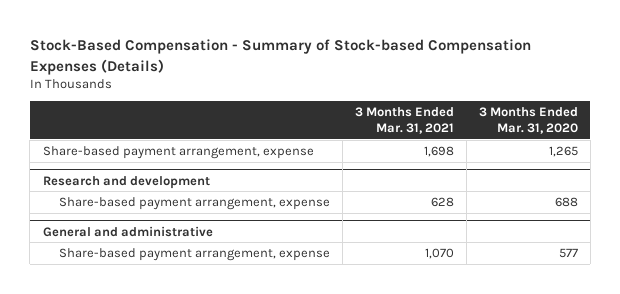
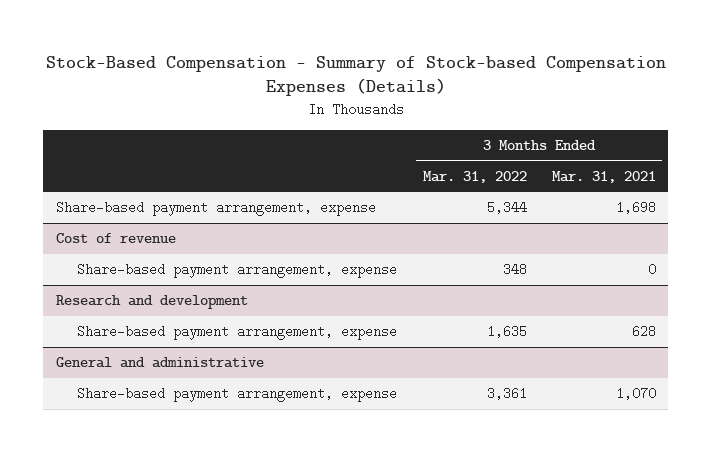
- | 3 Months Ended Mar. 31, 2021 | 3 Months Ended Mar. 31, 2020
+ | 3 Months Ended Mar. 31, 2022 | 3 Months Ended Mar. 31, 2021
+ Cost of revenue
+ Share-based payment arrangement, expense | 348 | 0

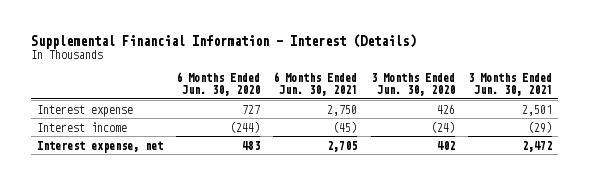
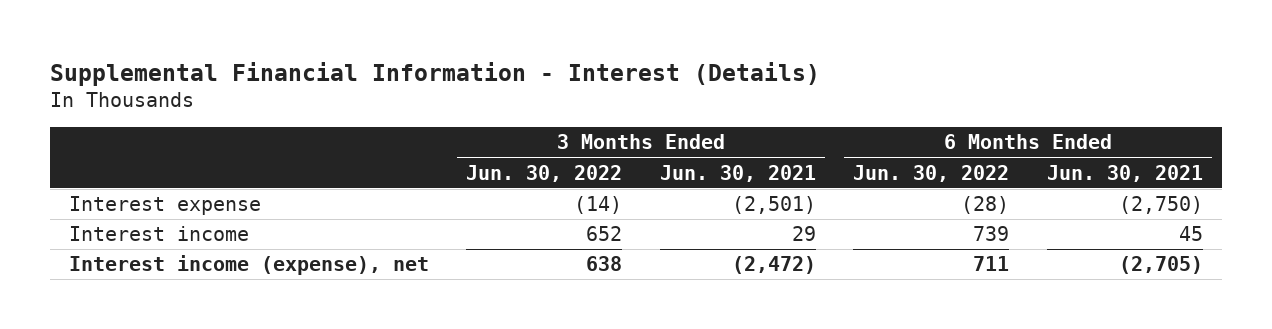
- | 6 Months Ended Jun. 30, 2020 | 6 Months Ended Jun. 30, 2021 | 3 Months Ended Jun. 30, 2020 | 3 Months Ended Jun. 30, 2021
+ | 3 Months Ended Jun. 30, 2022 | 3 Months Ended Jun. 30, 2021 | 6 Months Ended Jun. 30, 2022 | 6 Months Ended Jun. 30, 2021
- Interest expense | 727 | 2,750 | 426 | 2,501
- Interest income | (244) | (45) | (24) | (29)
- Interest expense, net | 483 | 2,705 | 402 | 2,472
+ Interest expense | (14) | (2,501) | (28) | (2,750)
+ Interest income | 652 | 29 | 739 | 45
+ Interest income (expense), net | 638 | (2,472) | 711 | (2,705)

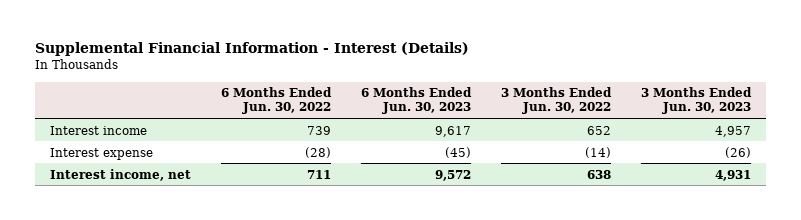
- | 3 Months Ended Jun. 30, 2022 | 3 Months Ended Jun. 30, 2021 | 6 Months Ended Jun. 30, 2022 | 6 Months Ended Jun. 30, 2021
+ | 6 Months Ended Jun. 30, 2022 | 6 Months Ended Jun. 30, 2023 | 3 Months Ended Jun. 30, 2022 | 3 Months Ended Jun. 30, 2023
- Interest income (expense), net | 638 | (2,472) | 711 | (2,705)
moved down: Interest expense | (28) | (45) | (14) | (26)
+ Interest income, net | 711 | 9,572 | 638 | 4,931

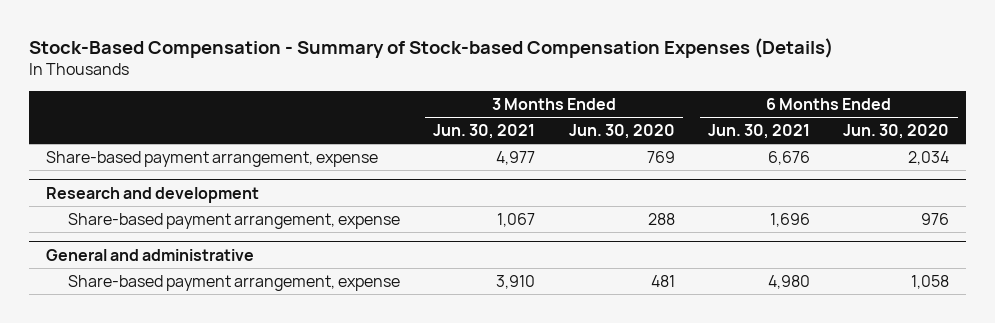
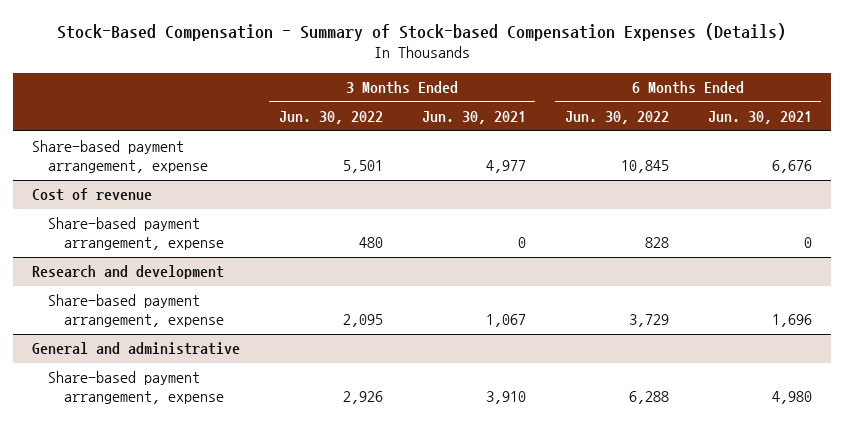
- | 3 Months Ended Jun. 30, 2021 | 3 Months Ended Jun. 30, 2020 | 6 Months Ended Jun. 30, 2021 | 6 Months Ended Jun. 30, 2020
+ | 3 Months Ended Jun. 30, 2022 | 3 Months Ended Jun. 30, 2021 | 6 Months Ended Jun. 30, 2022 | 6 Months Ended Jun. 30, 2021
+ Cost of revenue
+ Share-based payment arrangement, expense | 480 | 0 | 828 | 0

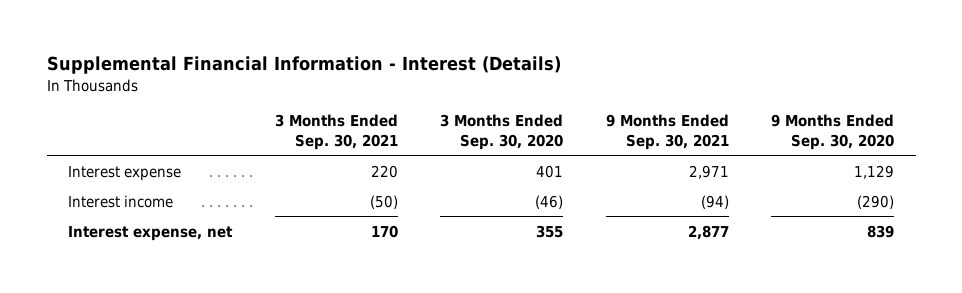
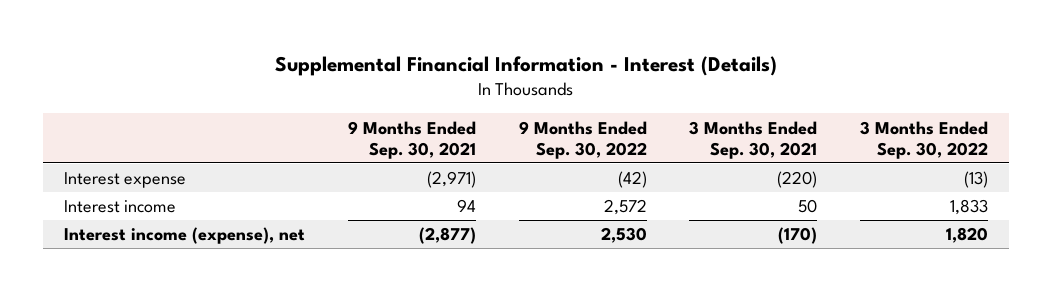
- | 3 Months Ended Sep. 30, 2021 | 3 Months Ended Sep. 30, 2020 | 9 Months Ended Sep. 30, 2021 | 9 Months Ended Sep. 30, 2020
+ | 9 Months Ended Sep. 30, 2021 | 9 Months Ended Sep. 30, 2022 | 3 Months Ended Sep. 30, 2021 | 3 Months Ended Sep. 30, 2022
- Interest expense | 220 | 401 | 2,971 | 1,129
- Interest income | (50) | (46) | (94) | (290)
- Interest expense, net | 170 | 355 | 2,877 | 839
+ Interest expense | (2,971) | (42) | (220) | (13)
+ Interest income | 94 | 2,572 | 50 | 1,833
+ Interest income (expense), net | (2,877) | 2,530 | (170) | 1,820

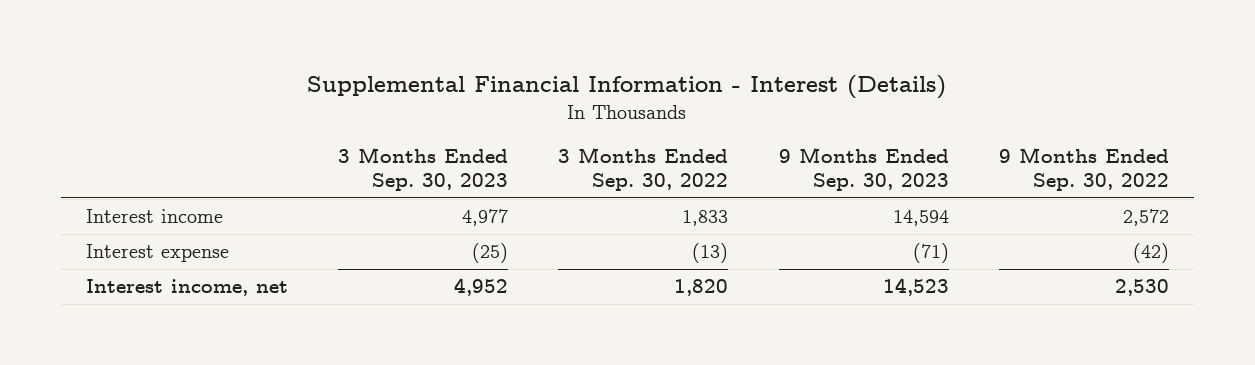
- | 9 Months Ended Sep. 30, 2021 | 9 Months Ended Sep. 30, 2022 | 3 Months Ended Sep. 30, 2021 | 3 Months Ended Sep. 30, 2022
+ | 3 Months Ended Sep. 30, 2023 | 3 Months Ended Sep. 30, 2022 | 9 Months Ended Sep. 30, 2023 | 9 Months Ended Sep. 30, 2022
- Interest income (expense), net | (2,877) | 2,530 | (170) | 1,820
moved down: Interest expense | (25) | (13) | (71) | (42)
+ Interest income, net | 4,952 | 1,820 | 14,523 | 2,530

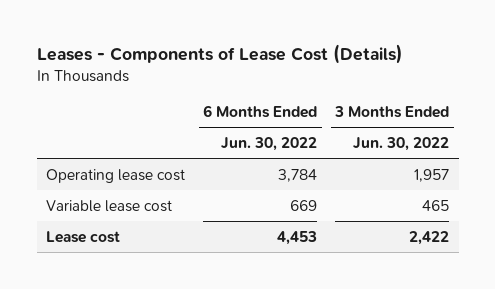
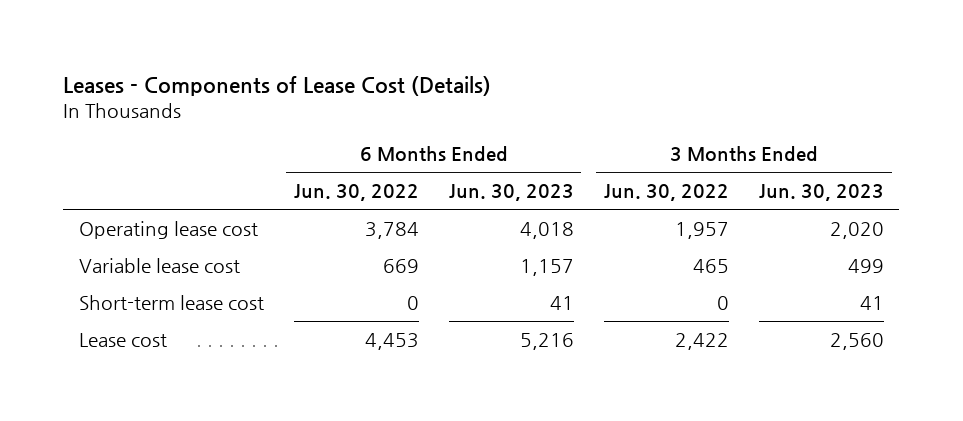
- | 6 Months Ended Jun. 30, 2022 | 3 Months Ended Jun. 30, 2022
+ | 6 Months Ended Jun. 30, 2022 | 6 Months Ended Jun. 30, 2023 | 3 Months Ended Jun. 30, 2022 | 3 Months Ended Jun. 30, 2023
+ Short-term lease cost | 0 | 41 | 0 | 41

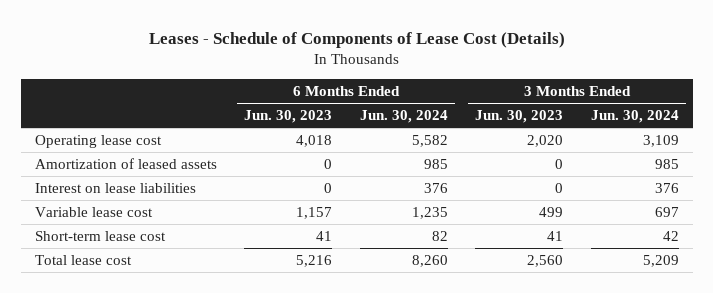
- Leases - Components of Lease Cost (Details)
+ Leases - Schedule of Components of Lease Cost (Details)
- | 6 Months Ended Jun. 30, 2022 | 6 Months Ended Jun. 30, 2023 | 3 Months Ended Jun. 30, 2022 | 3 Months Ended Jun. 30, 2023
+ | 6 Months Ended Jun. 30, 2023 | 6 Months Ended Jun. 30, 2024 | 3 Months Ended Jun. 30, 2023 | 3 Months Ended Jun. 30, 2024
+ Amortization of leased assets | 0 | 985 | 0 | 985
+ Interest on lease liabilities | 0 | 376 | 0 | 376
- Lease cost | 4,453 | 5,216 | 2,422 | 2,560
+ Total lease cost | 5,216 | 8,260 | 2,560 | 5,209

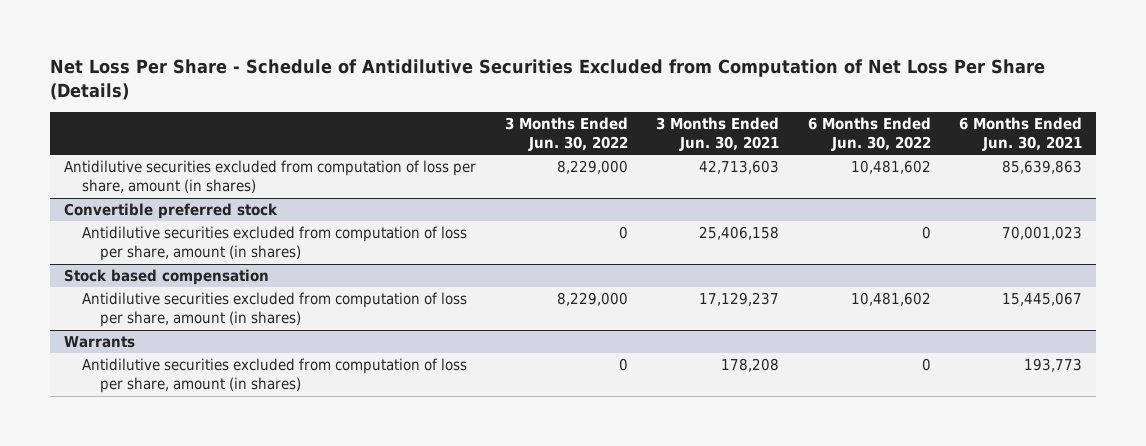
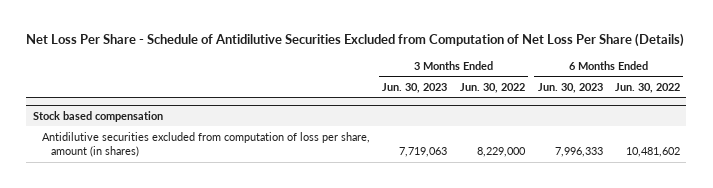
- | 3 Months Ended Jun. 30, 2022 | 3 Months Ended Jun. 30, 2021 | 6 Months Ended Jun. 30, 2022 | 6 Months Ended Jun. 30, 2021
+ | 3 Months Ended Jun. 30, 2023 | 3 Months Ended Jun. 30, 2022 | 6 Months Ended Jun. 30, 2023 | 6 Months Ended Jun. 30, 2022
- Antidilutive securities excluded from computation of loss per share, amount (in shares) | 8,229,000 | 42,713,603 | 10,481,602 | 85,639,863
- Convertible preferred stock
- Antidilutive securities excluded from computation of loss per share, amount (in shares) | 0 | 25,406,158 | 0 | 70,001,023
- Warrants
- Antidilutive securities excluded from computation of loss per share, amount (in shares) | 0 | 178,208 | 0 | 193,773

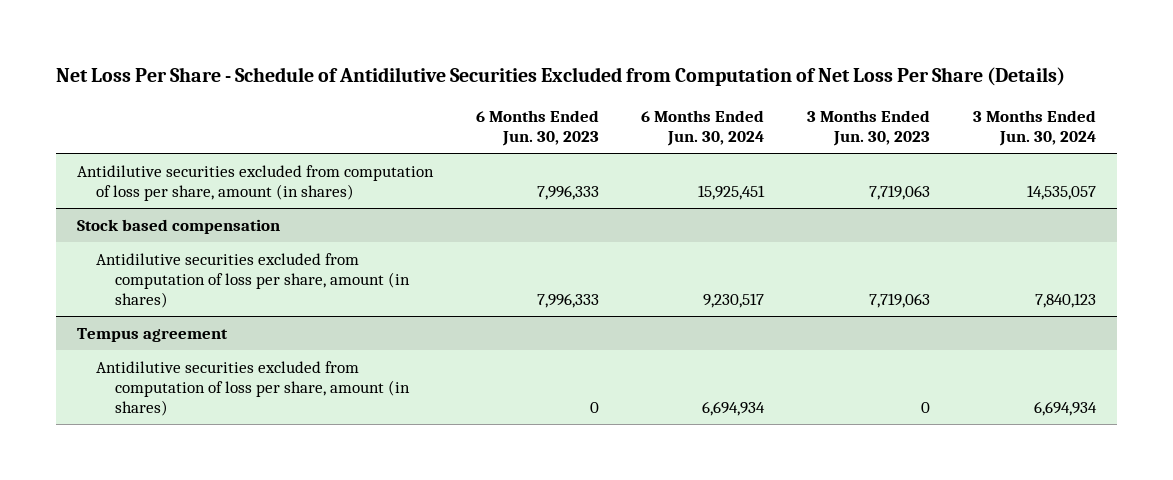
- | 3 Months Ended Jun. 30, 2023 | 3 Months Ended Jun. 30, 2022 | 6 Months Ended Jun. 30, 2023 | 6 Months Ended Jun. 30, 2022
+ | 6 Months Ended Jun. 30, 2023 | 6 Months Ended Jun. 30, 2024 | 3 Months Ended Jun. 30, 2023 | 3 Months Ended Jun. 30, 2024
+ Antidilutive securities excluded from computation of loss per share, amount (in shares) | 7,996,333 | 15,925,451 | 7,719,063 | 14,535,057
+ Tempus agreement
+ Antidilutive securities excluded from computation of loss per share, amount (in shares) | 0 | 6,694,934 | 0 | 6,694,934

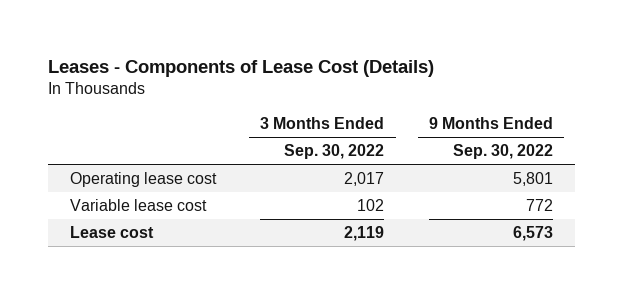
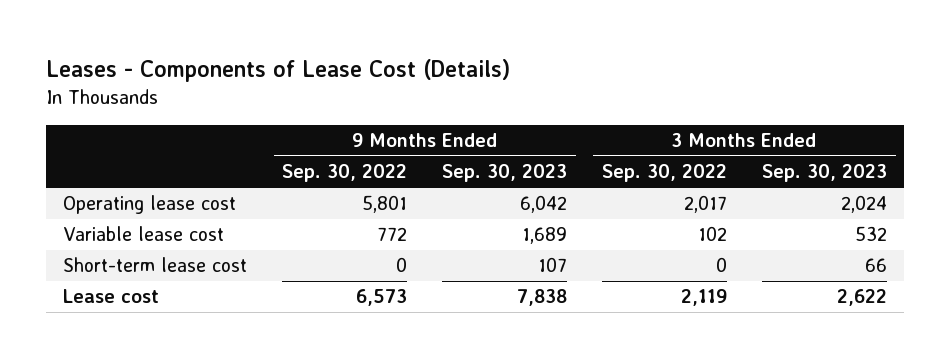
- | 3 Months Ended Sep. 30, 2022 | 9 Months Ended Sep. 30, 2022
+ | 9 Months Ended Sep. 30, 2022 | 9 Months Ended Sep. 30, 2023 | 3 Months Ended Sep. 30, 2022 | 3 Months Ended Sep. 30, 2023
+ Short-term lease cost | 0 | 107 | 0 | 66

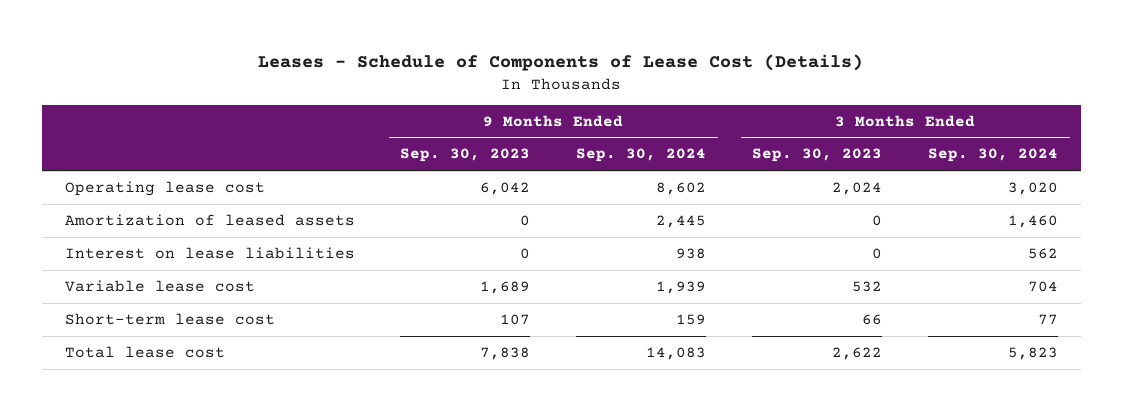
- Leases - Components of Lease Cost (Details)
+ Leases - Schedule of Components of Lease Cost (Details)
- | 9 Months Ended Sep. 30, 2022 | 9 Months Ended Sep. 30, 2023 | 3 Months Ended Sep. 30, 2022 | 3 Months Ended Sep. 30, 2023
+ | 9 Months Ended Sep. 30, 2023 | 9 Months Ended Sep. 30, 2024 | 3 Months Ended Sep. 30, 2023 | 3 Months Ended Sep. 30, 2024
+ Amortization of leased assets | 0 | 2,445 | 0 | 1,460
+ Interest on lease liabilities | 0 | 938 | 0 | 562
- Lease cost | 6,573 | 7,838 | 2,119 | 2,622
+ Total lease cost | 7,838 | 14,083 | 2,622 | 5,823

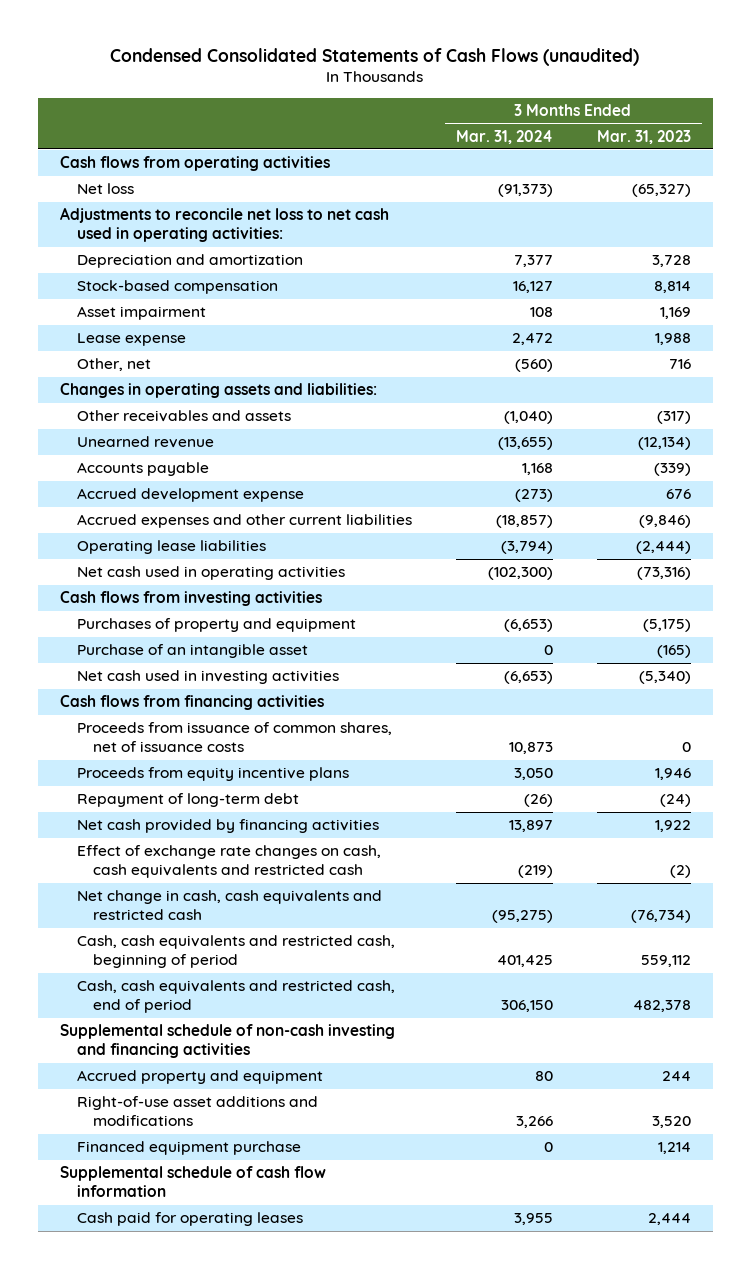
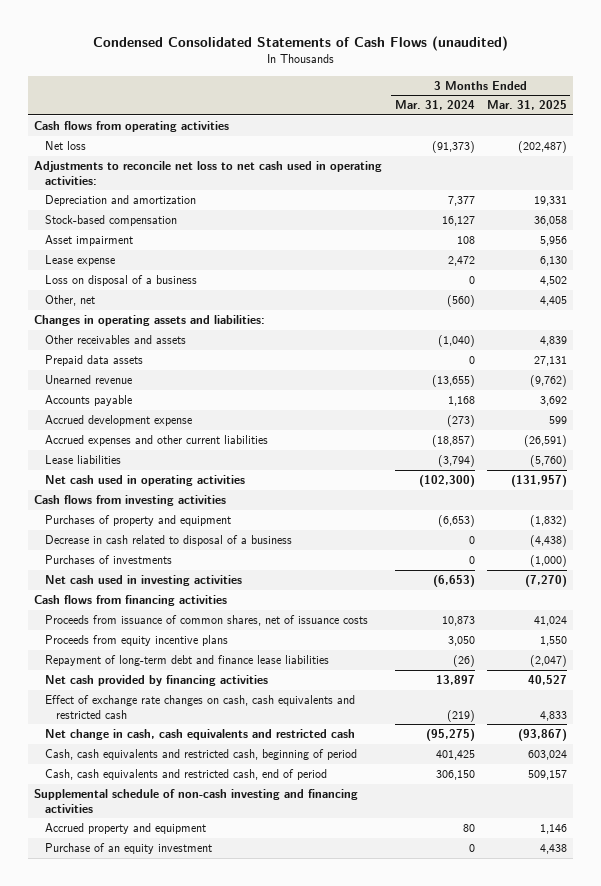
- | 3 Months Ended Mar. 31, 2024 | 3 Months Ended Mar. 31, 2023
+ | 3 Months Ended Mar. 31, 2024 | 3 Months Ended Mar. 31, 2025
+ Loss on disposal of a business | 0 | 4,502
+ Prepaid data assets | 0 | 27,131
- Operating lease liabilities | (3,794) | (2,444)
+ Lease liabilities | (3,794) | (5,760)
- Purchase of an intangible asset | 0 | (165)
+ Decrease in cash related to disposal of a business | 0 | (4,438)
+ Purchases of investments | 0 | (1,000)
- Repayment of long-term debt | (26) | (24)
+ Repayment of long-term debt and finance lease liabilities | (26) | (2,047)
- Right-of-use asset additions and modifications | 3,266 | 3,520
- Financed equipment purchase | 0 | 1,214
- Supplemental schedule of cash flow information
- Cash paid for operating leases | 3,955 | 2,444
+ Purchase of an equity investment | 0 | 4,438

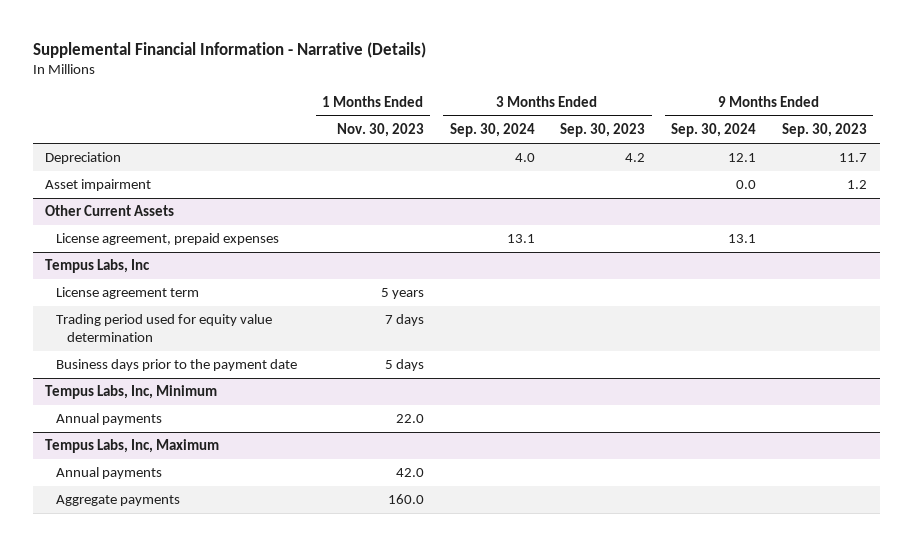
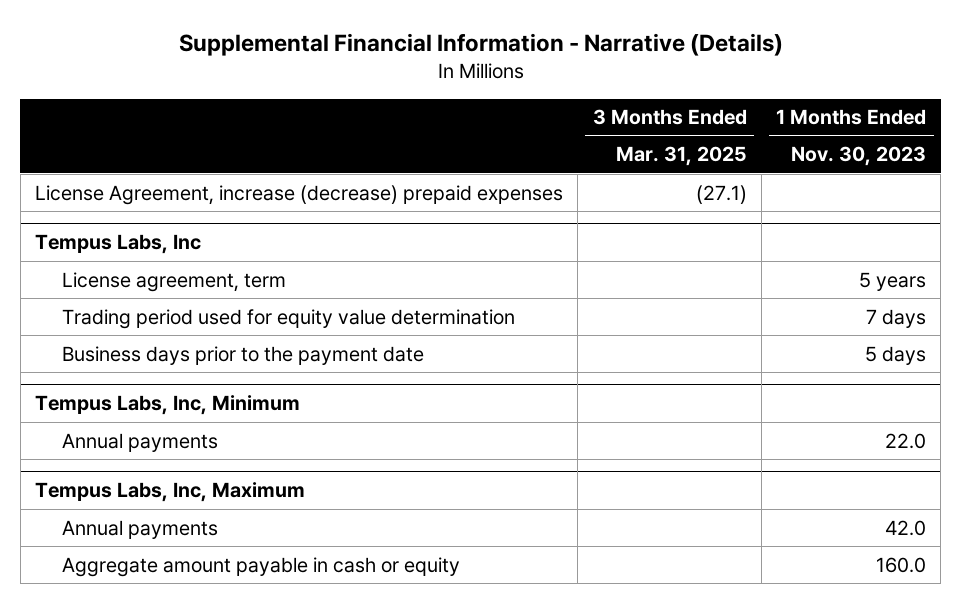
- | 1 Months Ended Nov. 30, 2023 | 3 Months Ended Sep. 30, 2024 | 3 Months Ended Sep. 30, 2023 | 9 Months Ended Sep. 30, 2024 | 9 Months Ended Sep. 30, 2023
+ | 3 Months Ended Mar. 31, 2025 | 1 Months Ended Nov. 30, 2023
- Depreciation | | 4.0 | 4.2 | 12.1 | 11.7
- Asset impairment | | | | 0.0 | 1.2
- Other Current Assets
- License agreement, prepaid expenses | | 13.1 | | 13.1 |
+ License Agreement, increase (decrease) prepaid expenses | (27.1) |
@ Tempus Labs, Inc
- License agreement term | 5 years | | | |
+ License agreement, term | | 5 years
@ Tempus Labs, Inc, Maximum
- Aggregate payments | 160.0 | | | |
+ Aggregate amount payable in cash or equity | | 160.0

